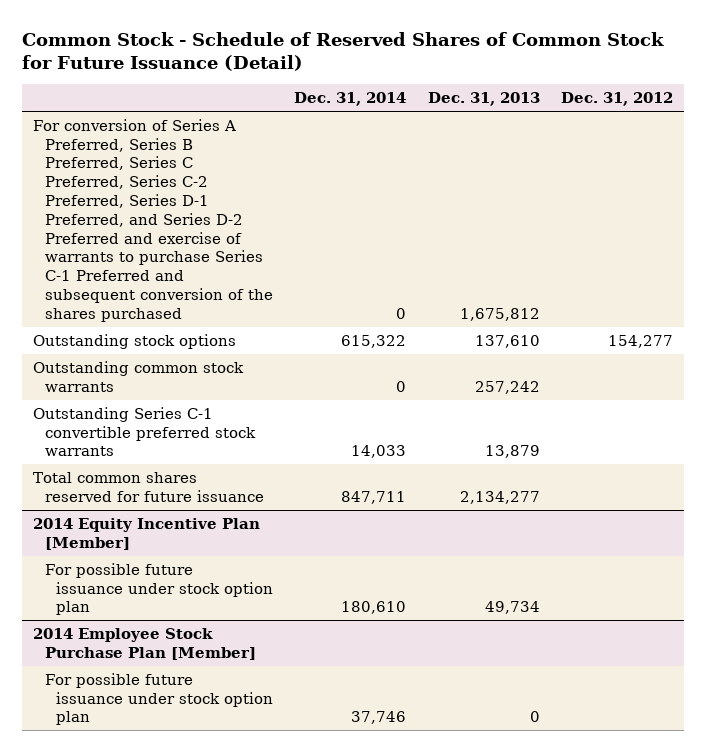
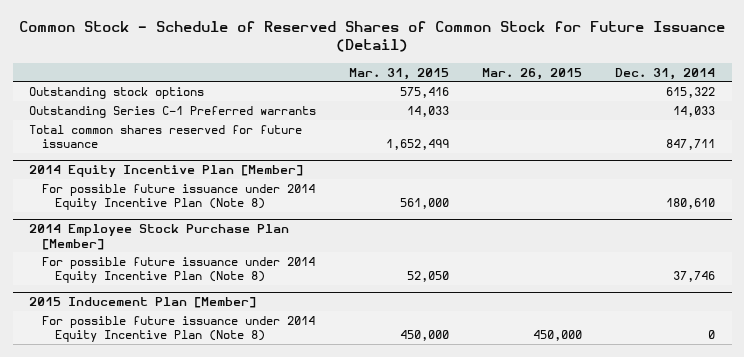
- | Dec. 31, 2014 | Dec. 31, 2013 | Dec. 31, 2012
+ | Mar. 31, 2015 | Mar. 26, 2015 | Dec. 31, 2014
- For conversion of Series A Preferred, Series B Preferred, Series C Preferred, Series C-2 Preferred, Series D-1 Preferred, and Series D-2 Preferred and exercise of warrants to purchase Series C-1 Preferred and subsequent conversion of the shares purchased | 0 | 1,675,812 |
- Outstanding common stock warrants | 0 | 257,242 |
- Outstanding Series C-1 convertible preferred stock warrants | 14,033 | 13,879 |
+ Outstanding Series C-1 Preferred warrants | 14,033 | | 14,033
@ 2014 Equity Incentive Plan [Member]
- For possible future issuance under stock option plan | 180,610 | 49,734 |
+ For possible future issuance under 2014 Equity Incentive Plan (Note 8) | 561,000 | | 180,610
@ 2014 Employee Stock Purchase Plan [Member]
- For possible future issuance under stock option plan | 37,746 | 0 |
+ For possible future issuance under 2014 Equity Incentive Plan (Note 8) | 52,050 | | 37,746
+ 2015 Inducement Plan [Member]
+ For possible future issuance under 2014 Equity Incentive Plan (Note 8) | 450,000 | 450,000 | 0

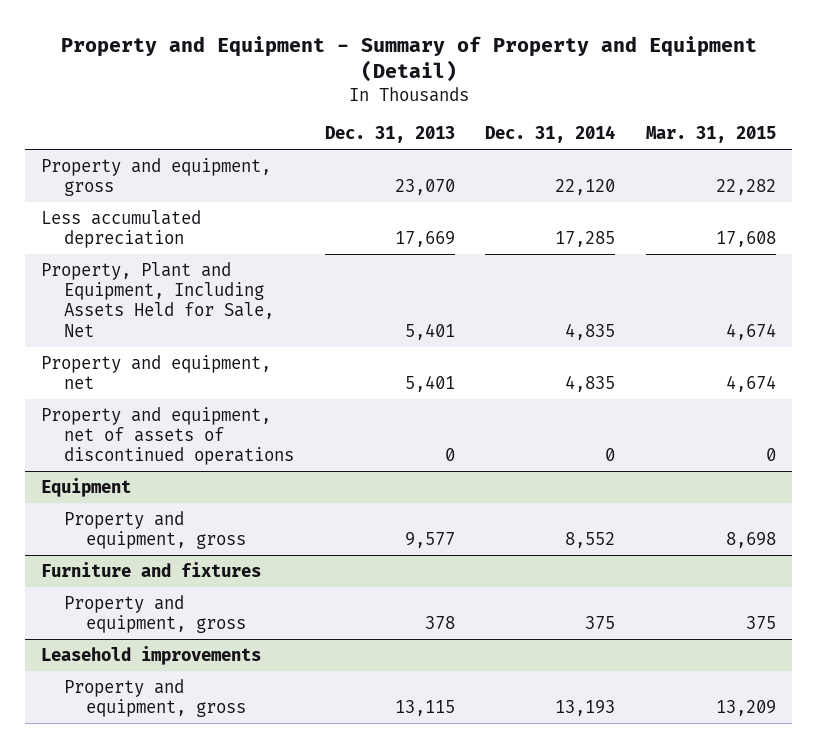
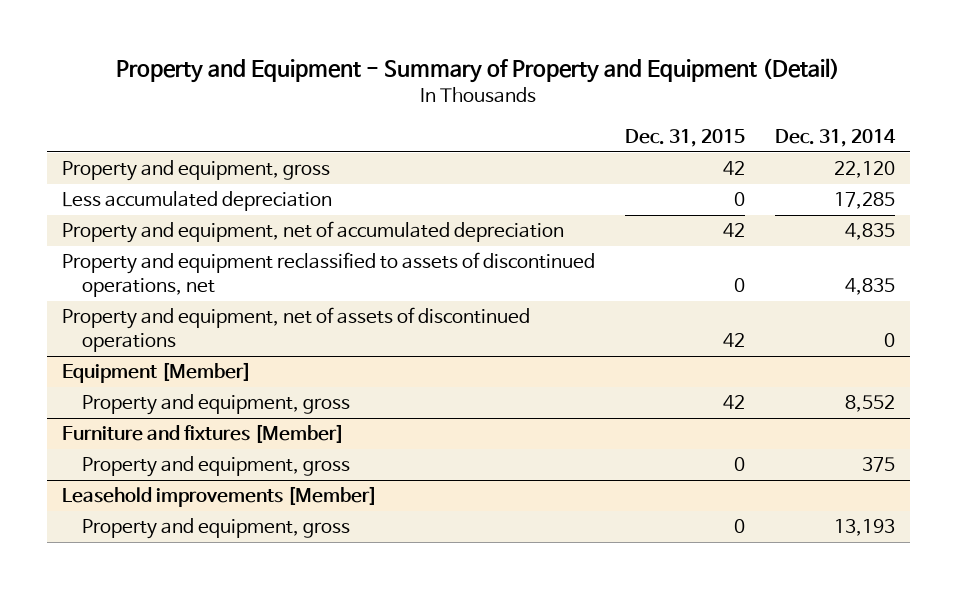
- | Dec. 31, 2013 | Dec. 31, 2014 | Mar. 31, 2015
+ | Dec. 31, 2015 | Dec. 31, 2014
- Property, Plant and Equipment, Including Assets Held for Sale, Net | 5,401 | 4,835 | 4,674
- Property and equipment, net | 5,401 | 4,835 | 4,674
+ Property and equipment, net of accumulated depreciation | 42 | 4,835
+ Property and equipment reclassified to assets of discontinued operations, net | 0 | 4,835
- Equipment
+ Equipment [Member]
- Furniture and fixtures
+ Furniture and fixtures [Member]
- Leasehold improvements
+ Leasehold improvements [Member]

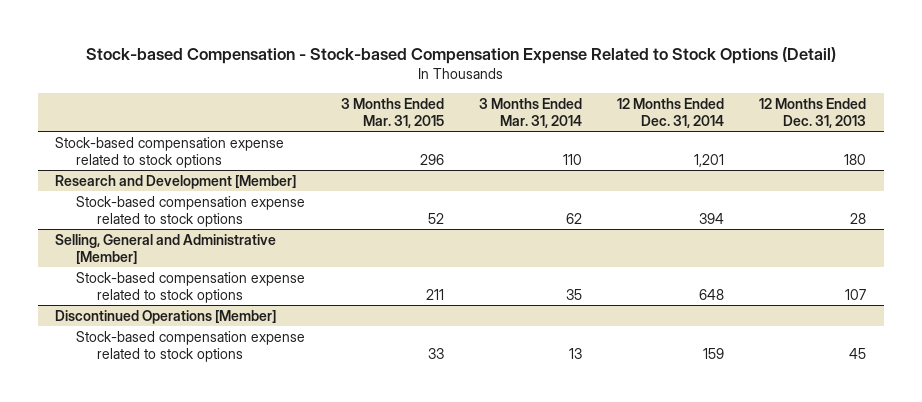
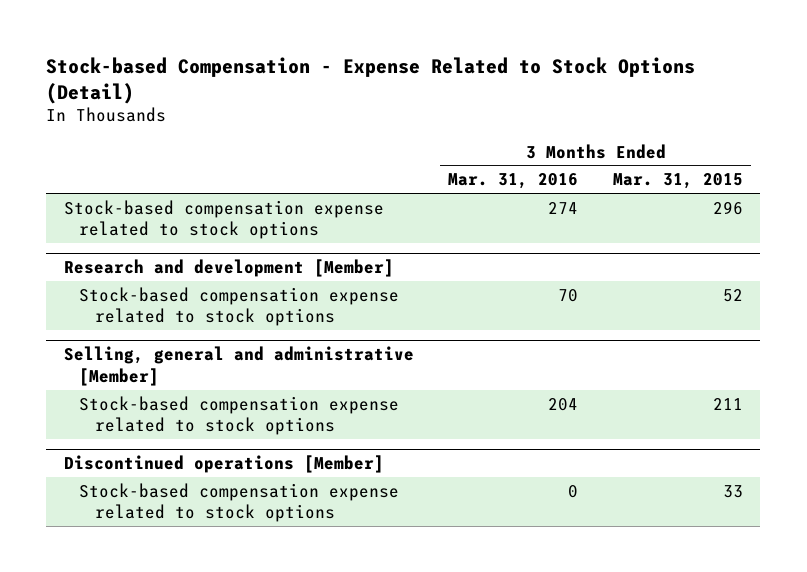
- Stock-based Compensation - Stock-based Compensation Expense Related to Stock Options (Detail)
+ Stock-based Compensation - Expense Related to Stock Options (Detail)
- | 3 Months Ended Mar. 31, 2015 | 3 Months Ended Mar. 31, 2014 | 12 Months Ended Dec. 31, 2014 | 12 Months Ended Dec. 31, 2013
+ | 3 Months Ended Mar. 31, 2016 | 3 Months Ended Mar. 31, 2015
- Research and Development [Member]
+ Research and development [Member]
- Selling, General and Administrative [Member]
+ Selling, general and administrative [Member]
- Discontinued Operations [Member]
+ Discontinued operations [Member]

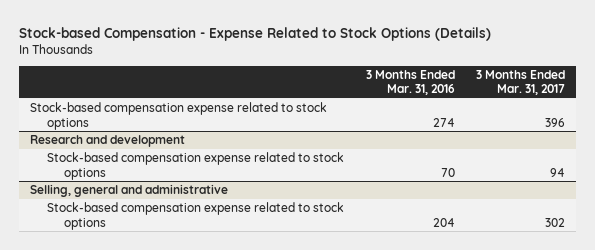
- Stock-based Compensation - Expense Related to Stock Options (Detail)
+ Stock-based Compensation - Expense Related to Stock Options (Details)
- | 3 Months Ended Mar. 31, 2016 | 3 Months Ended Mar. 31, 2015
+ | 3 Months Ended Mar. 31, 2016 | 3 Months Ended Mar. 31, 2017
- Research and development [Member]
+ Research and development
- Selling, general and administrative [Member]
+ Selling, general and administrative
- Discontinued operations [Member]
- Stock-based compensation expense related to stock options | 0 | 33

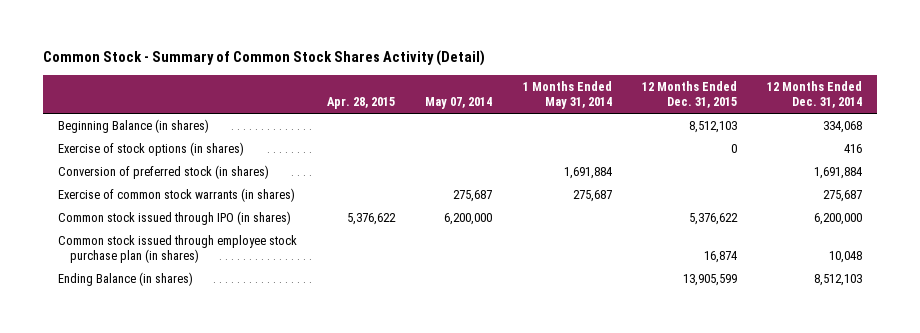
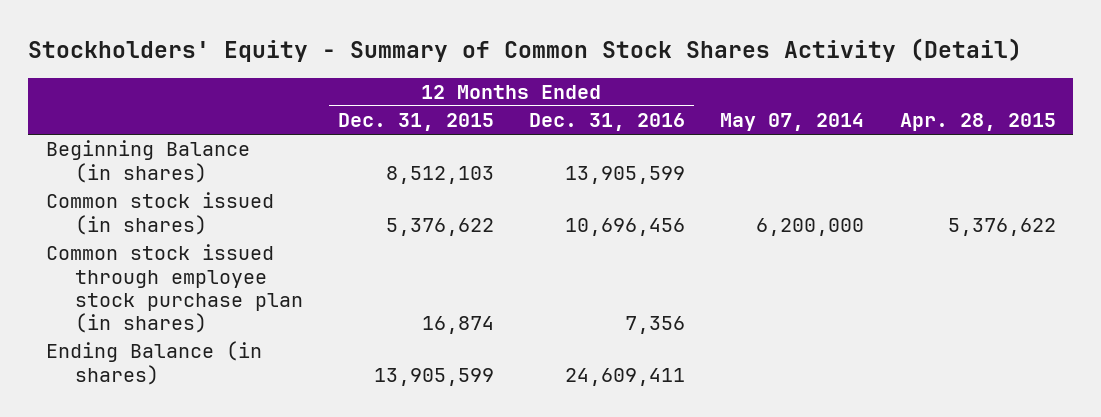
- Common Stock - Summary of Common Stock Shares Activity (Detail)
+ Stockholders' Equity - Summary of Common Stock Shares Activity (Detail)
- | Apr. 28, 2015 | May 07, 2014 | 1 Months Ended May 31, 2014 | 12 Months Ended Dec. 31, 2015 | 12 Months Ended Dec. 31, 2014
+ | 12 Months Ended Dec. 31, 2015 | 12 Months Ended Dec. 31, 2016 | May 07, 2014 | Apr. 28, 2015
- Exercise of stock options (in shares) | | | | 0 | 416
- Conversion of preferred stock (in shares) | | | 1,691,884 | | 1,691,884
- Exercise of common stock warrants (in shares) | | 275,687 | 275,687 | | 275,687
- Common stock issued through IPO (in shares) | 5,376,622 | 6,200,000 | | 5,376,622 | 6,200,000
+ Common stock issued (in shares) | 5,376,622 | 10,696,456 | 6,200,000 | 5,376,622

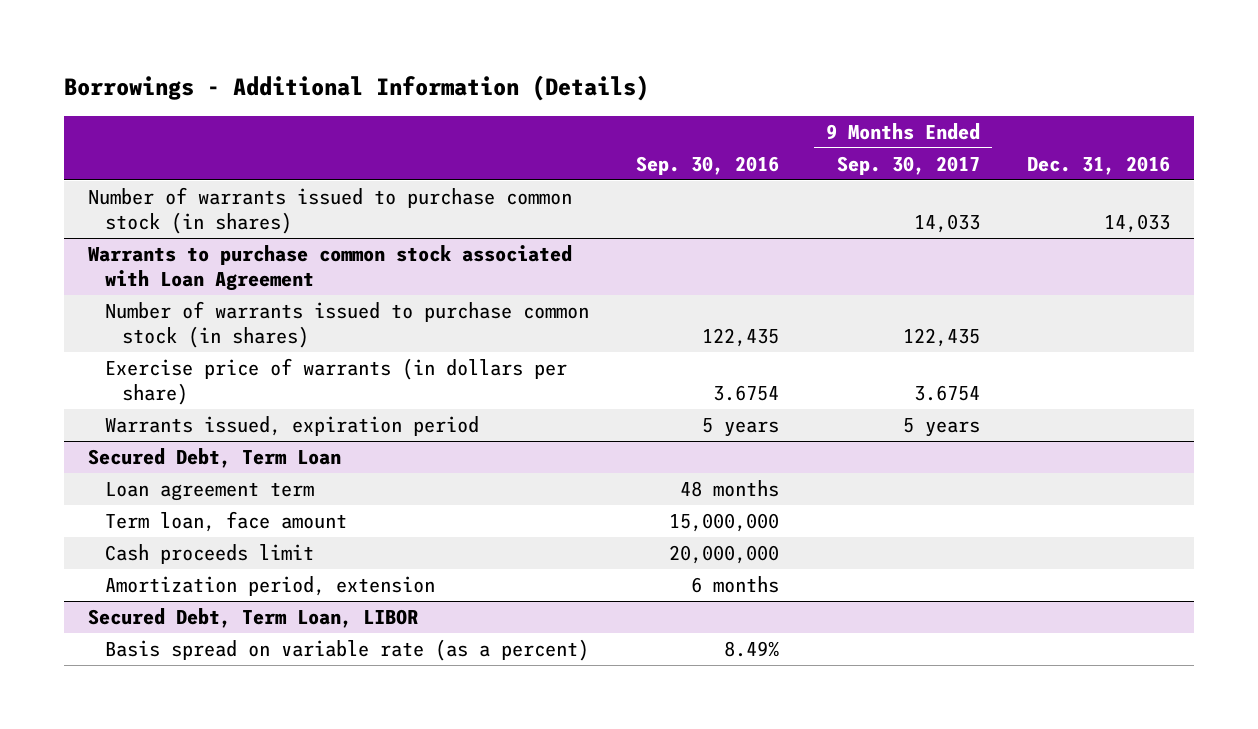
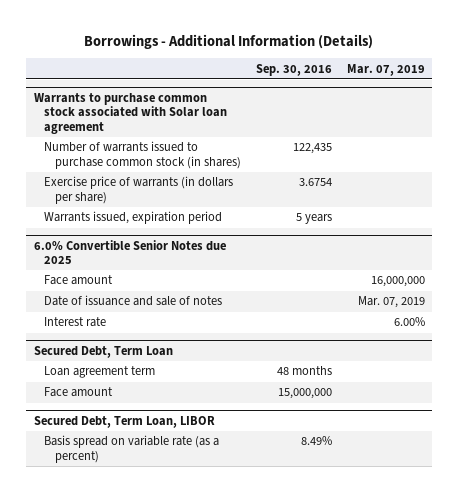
- | Sep. 30, 2016 | 9 Months Ended Sep. 30, 2017 | Dec. 31, 2016
+ | Sep. 30, 2016 | Mar. 07, 2019
- Number of warrants issued to purchase common stock (in shares) | | 14,033 | 14,033
- Warrants to purchase common stock associated with Loan Agreement
+ Warrants to purchase common stock associated with Solar loan agreement
+ 6.0% Convertible Senior Notes due 2025
+ Face amount | | 16,000,000
+ Date of issuance and sale of notes | | Mar. 07, 2019
+ Interest rate | | 6.00%
@ Secured Debt, Term Loan
- Term loan, face amount | 15,000,000 | |
- Cash proceeds limit | 20,000,000 | |
- Amortization period, extension | 6 months | |
+ Face amount | 15,000,000 |

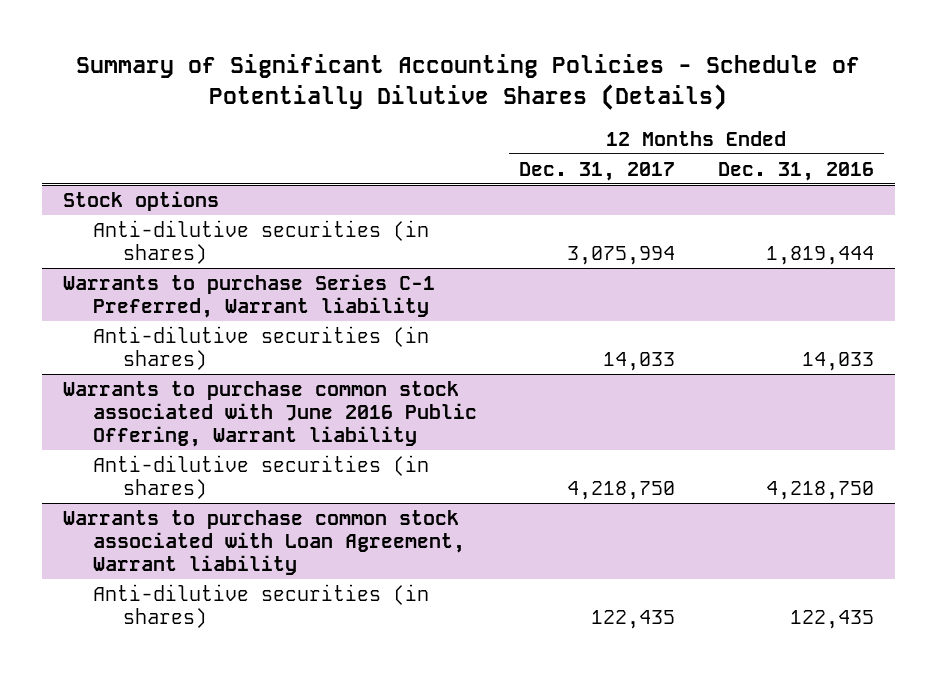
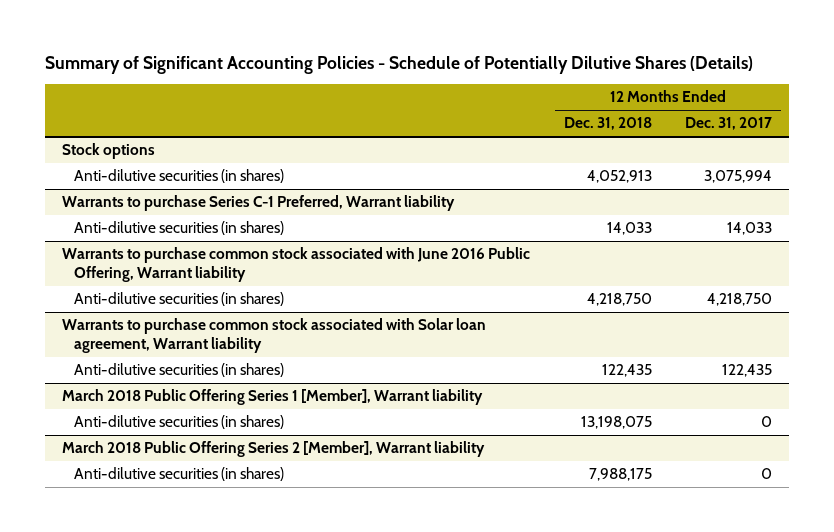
- | 12 Months Ended Dec. 31, 2017 | 12 Months Ended Dec. 31, 2016
+ | 12 Months Ended Dec. 31, 2018 | 12 Months Ended Dec. 31, 2017
- Warrants to purchase common stock associated with Loan Agreement, Warrant liability
+ Warrants to purchase common stock associated with Solar loan agreement, Warrant liability
+ March 2018 Public Offering Series 1 [Member], Warrant liability
+ Anti-dilutive securities (in shares) | 13,198,075 | 0
+ March 2018 Public Offering Series 2 [Member], Warrant liability
+ Anti-dilutive securities (in shares) | 7,988,175 | 0

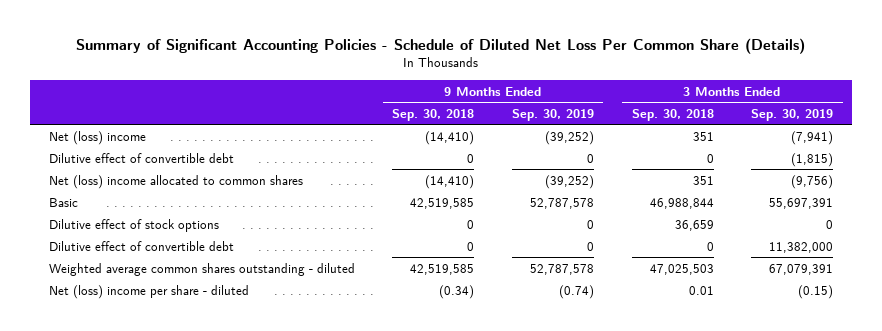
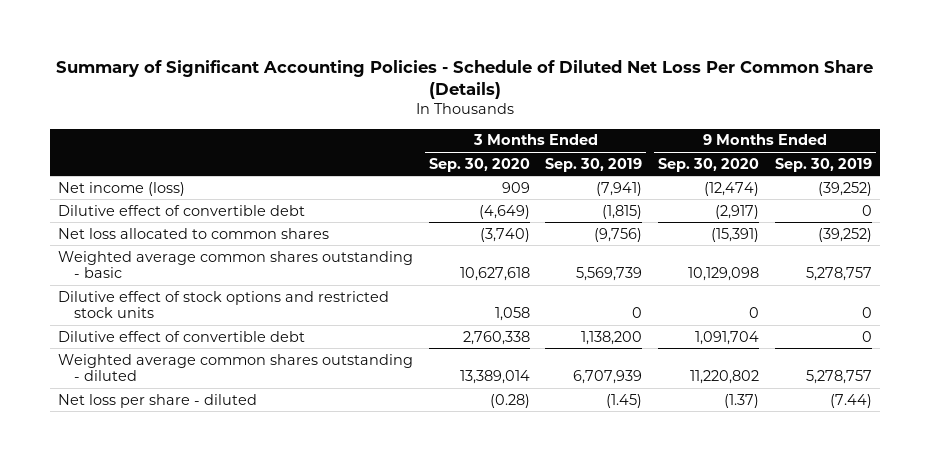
- | 9 Months Ended Sep. 30, 2018 | 9 Months Ended Sep. 30, 2019 | 3 Months Ended Sep. 30, 2018 | 3 Months Ended Sep. 30, 2019
+ | 3 Months Ended Sep. 30, 2020 | 3 Months Ended Sep. 30, 2019 | 9 Months Ended Sep. 30, 2020 | 9 Months Ended Sep. 30, 2019
- Net (loss) income | (14,410) | (39,252) | 351 | (7,941)
+ Net income (loss) | 909 | (7,941) | (12,474) | (39,252)
- Net (loss) income allocated to common shares | (14,410) | (39,252) | 351 | (9,756)
- Basic | 42,519,585 | 52,787,578 | 46,988,844 | 55,697,391
- Dilutive effect of stock options | 0 | 0 | 36,659 | 0
- Dilutive effect of convertible debt | 0 | 0 | 0 | 11,382,000
- Weighted average common shares outstanding - diluted | 42,519,585 | 52,787,578 | 47,025,503 | 67,079,391
- Net (loss) income per share - diluted | (0.34) | (0.74) | 0.01 | (0.15)
+ Net loss allocated to common shares | (3,740) | (9,756) | (15,391) | (39,252)
+ Weighted average common shares outstanding - basic | 10,627,618 | 5,569,739 | 10,129,098 | 5,278,757
+ Dilutive effect of stock options and restricted stock units | 1,058 | 0 | 0 | 0
+ Dilutive effect of convertible debt | 2,760,338 | 1,138,200 | 1,091,704 | 0
+ Weighted average common shares outstanding - diluted | 13,389,014 | 6,707,939 | 11,220,802 | 5,278,757
+ Net loss per share - diluted | (0.28) | (1.45) | (1.37) | (7.44)

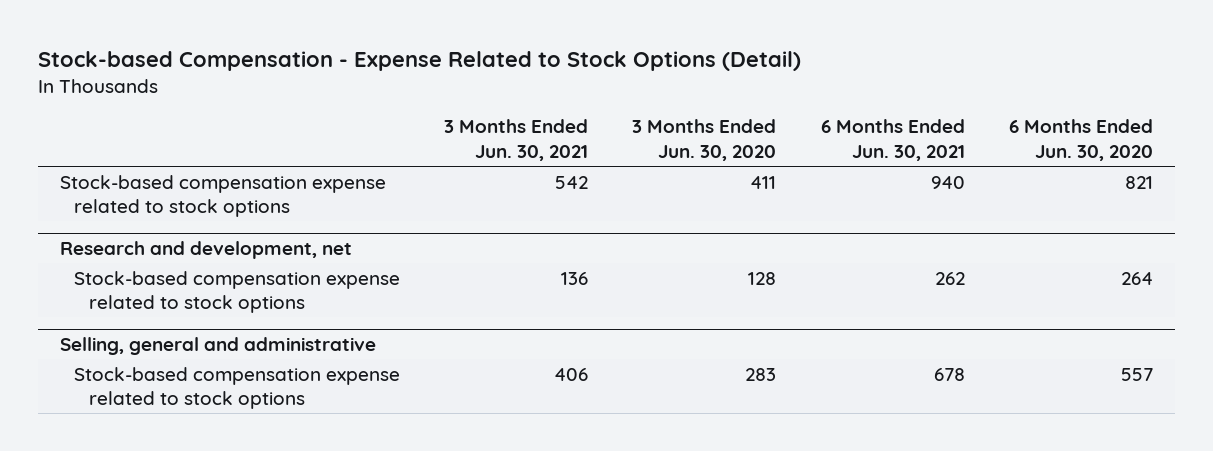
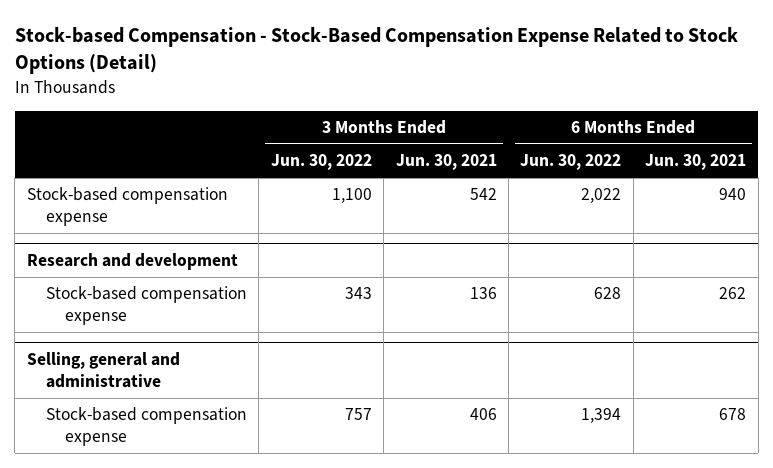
- Stock-based Compensation - Expense Related to Stock Options (Detail)
+ Stock-based Compensation - Stock-Based Compensation Expense Related to Stock Options (Detail)
- | 3 Months Ended Jun. 30, 2021 | 3 Months Ended Jun. 30, 2020 | 6 Months Ended Jun. 30, 2021 | 6 Months Ended Jun. 30, 2020
+ | 3 Months Ended Jun. 30, 2022 | 3 Months Ended Jun. 30, 2021 | 6 Months Ended Jun. 30, 2022 | 6 Months Ended Jun. 30, 2021
- Stock-based compensation expense related to stock options | 542 | 411 | 940 | 821
- Research and development, net
- Stock-based compensation expense related to stock options | 136 | 128 | 262 | 264
+ Stock-based compensation expense | 1,100 | 542 | 2,022 | 940
+ Research and development
+ Stock-based compensation expense | 343 | 136 | 628 | 262
@ Selling, general and administrative
- Stock-based compensation expense related to stock options | 406 | 283 | 678 | 557
+ Stock-based compensation expense | 757 | 406 | 1,394 | 678

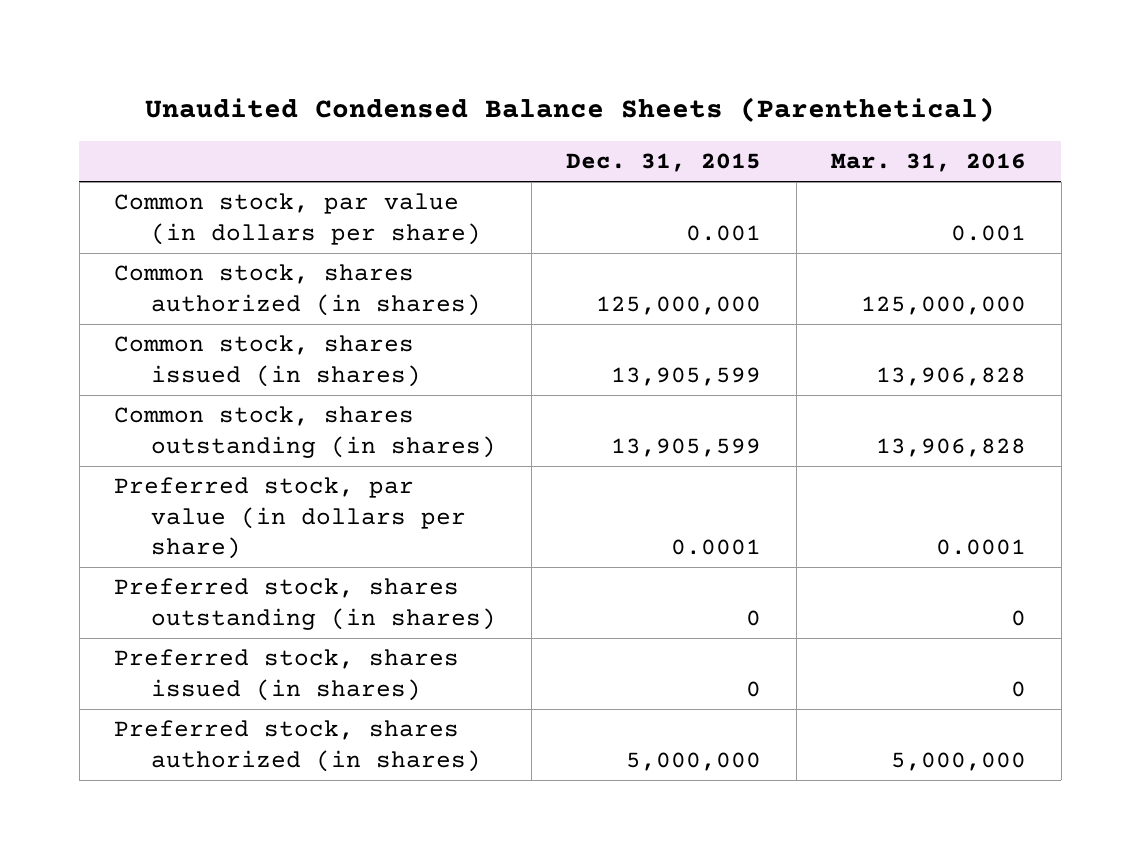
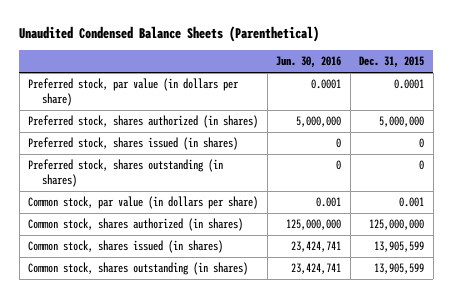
- | Dec. 31, 2015 | Mar. 31, 2016
+ | Jun. 30, 2016 | Dec. 31, 2015
moved up: Preferred stock, par value (in dollars per share) | 0.0001 | 0.0001
moved up: Preferred stock, shares authorized (in shares) | 5,000,000 | 5,000,000
moved up: Preferred stock, shares issued (in shares) | 0 | 0
moved up: Preferred stock, shares outstanding (in shares) | 0 | 0

